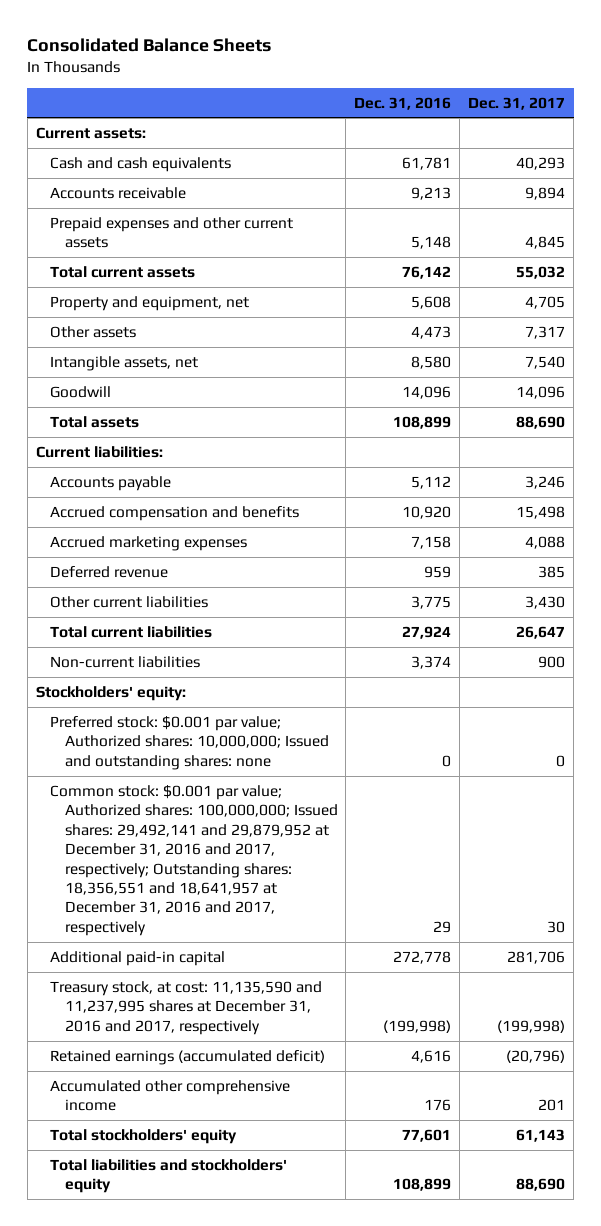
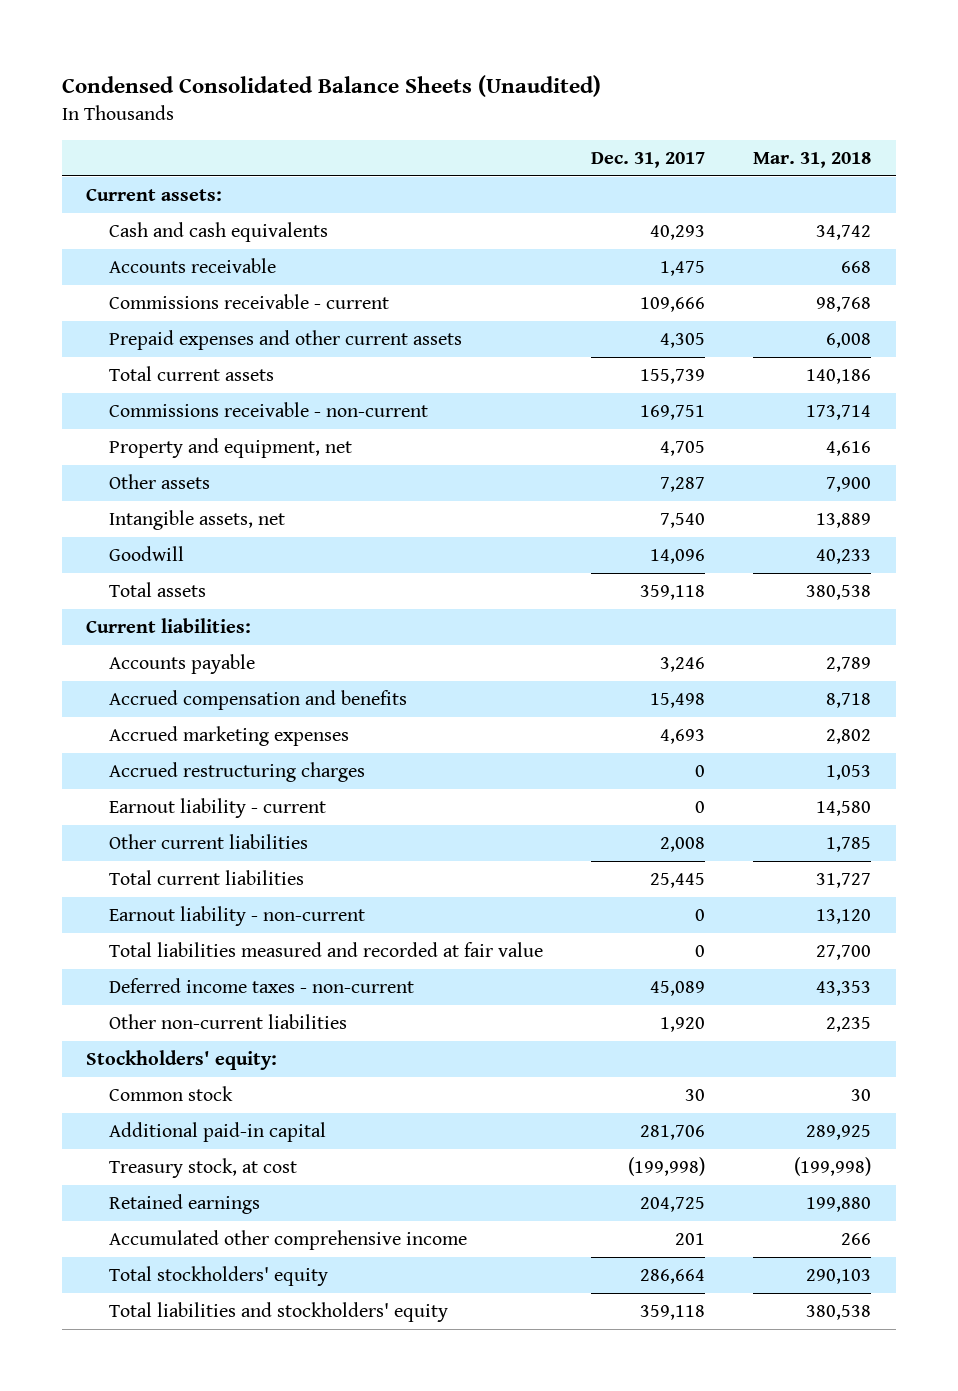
- Consolidated Balance Sheets
+ Condensed Consolidated Balance Sheets (Unaudited)
- | Dec. 31, 2016 | Dec. 31, 2017
+ | Dec. 31, 2017 | Mar. 31, 2018
- Accounts receivable | 9,213 | 9,894
- Prepaid expenses and other current assets | 5,148 | 4,845
- Total current assets | 76,142 | 55,032
+ Accounts receivable | 1,475 | 668
+ Commissions receivable - current | 109,666 | 98,768
+ Prepaid expenses and other current assets | 4,305 | 6,008
+ Total current assets | 155,739 | 140,186
+ Commissions receivable - non-current | 169,751 | 173,714
- Other assets | 4,473 | 7,317
+ Other assets | 7,287 | 7,900
- Total assets | 108,899 | 88,690
+ Total assets | 359,118 | 380,538
- Accrued marketing expenses | 7,158 | 4,088
- Deferred revenue | 959 | 385
- Other current liabilities | 3,775 | 3,430
- Total current liabilities | 27,924 | 26,647
- Non-current liabilities | 3,374 | 900
+ Accrued marketing expenses | 4,693 | 2,802
+ Accrued restructuring charges | 0 | 1,053
+ Earnout liability - current | 0 | 14,580
+ Other current liabilities | 2,008 | 1,785
+ Total current liabilities | 25,445 | 31,727
+ Earnout liability - non-current | 0 | 13,120
+ Total liabilities measured and recorded at fair value | 0 | 27,700
+ Deferred income taxes - non-current | 45,089 | 43,353
+ Other non-current liabilities | 1,920 | 2,235
- Preferred stock: $0.001 par value; Authorized shares: 10,000,000; Issued and outstanding shares: none | 0 | 0
- Common stock: $0.001 par value; Authorized shares: 100,000,000; Issued shares: 29,492,141 and 29,879,952 at December 31, 2016 and 2017, respectively; Outstanding shares: 18,356,551 and 18,641,957 at December 31, 2016 and 2017, respectively | 29 | 30
+ Common stock | 30 | 30
- Treasury stock, at cost: 11,135,590 and 11,237,995 shares at December 31, 2016 and 2017, respectively | (199,998) | (199,998)
- Retained earnings (accumulated deficit) | 4,616 | (20,796)
+ Treasury stock, at cost | (199,998) | (199,998)
+ Retained earnings | 204,725 | 199,880
- Total stockholders' equity | 77,601 | 61,143
- Total liabilities and stockholders' equity | 108,899 | 88,690
+ Total stockholders' equity | 286,664 | 290,103
+ Total liabilities and stockholders' equity | 359,118 | 380,538

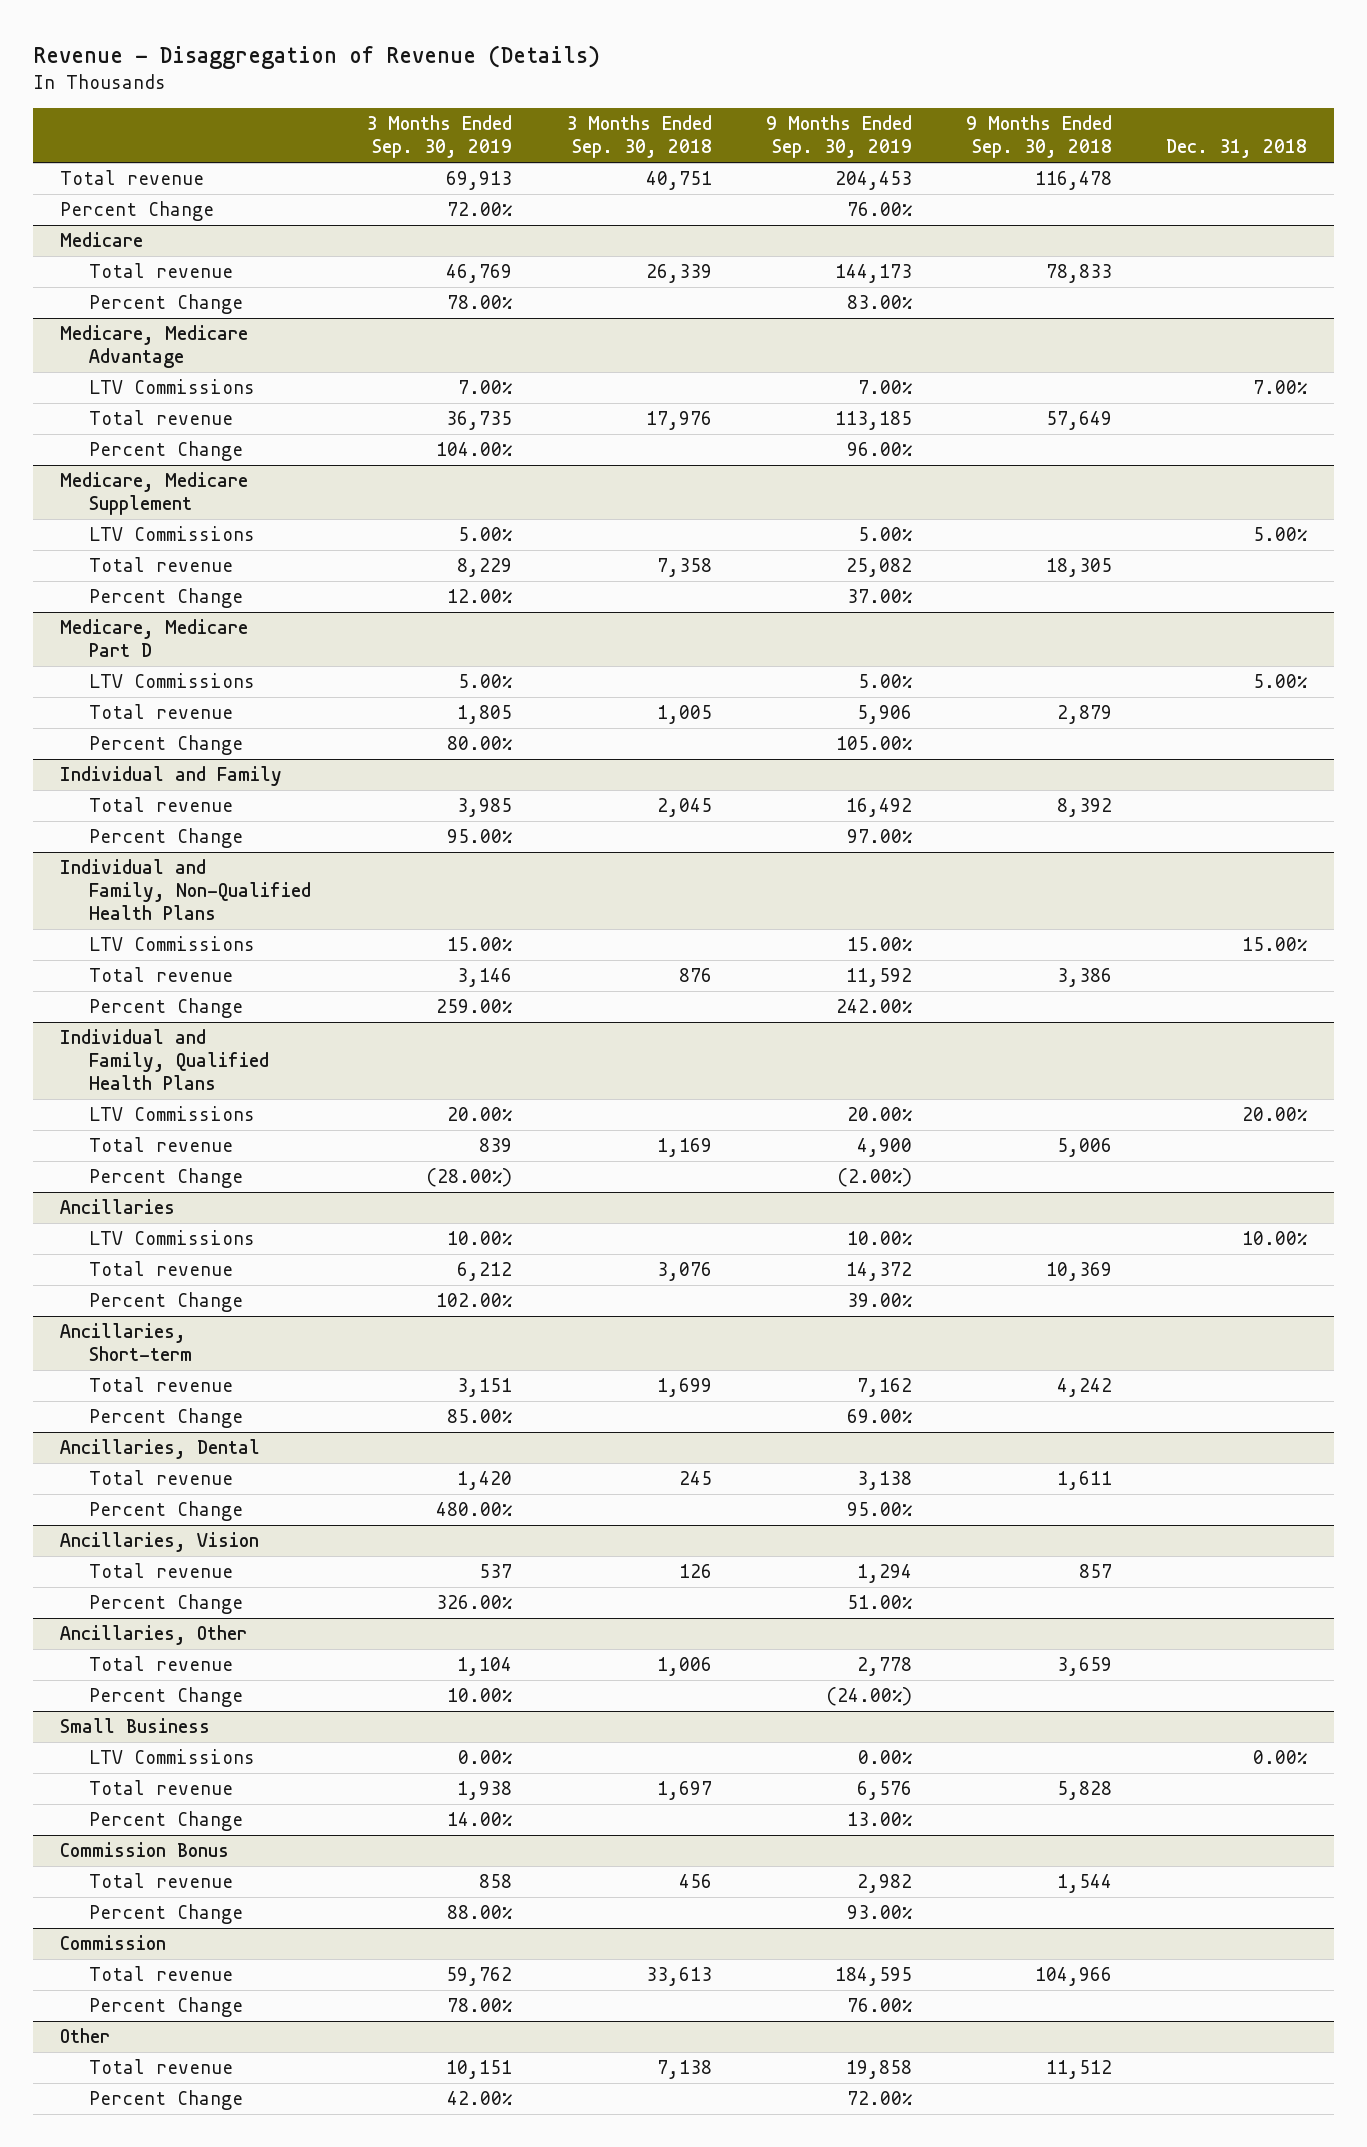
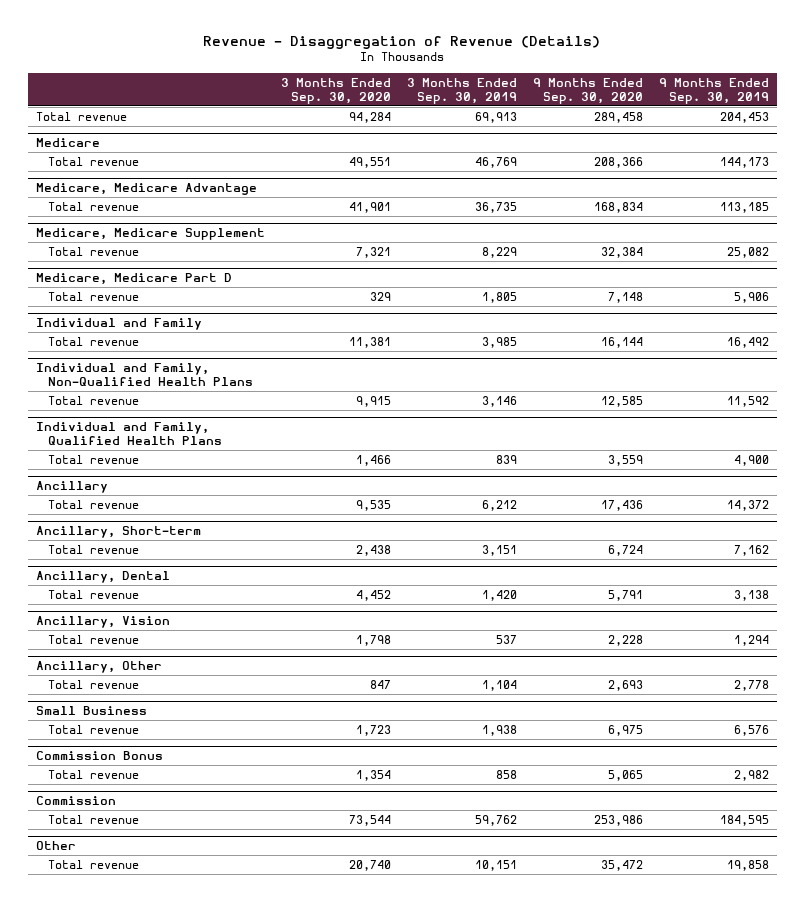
- | 3 Months Ended Sep. 30, 2019 | 3 Months Ended Sep. 30, 2018 | 9 Months Ended Sep. 30, 2019 | 9 Months Ended Sep. 30, 2018 | Dec. 31, 2018
+ | 3 Months Ended Sep. 30, 2020 | 3 Months Ended Sep. 30, 2019 | 9 Months Ended Sep. 30, 2020 | 9 Months Ended Sep. 30, 2019
- Percent Change | 72.00% | | 76.00% | |
@ Medicare
- Percent Change | 78.00% | | 83.00% | |
@ Medicare, Medicare Advantage
- LTV Commissions | 7.00% | | 7.00% | | 7.00%
- Percent Change | 104.00% | | 96.00% | |
@ Medicare, Medicare Supplement
- LTV Commissions | 5.00% | | 5.00% | | 5.00%
- Percent Change | 12.00% | | 37.00% | |
@ Medicare, Medicare Part D
- LTV Commissions | 5.00% | | 5.00% | | 5.00%
- Percent Change | 80.00% | | 105.00% | |
@ Individual and Family
- Percent Change | 95.00% | | 97.00% | |
@ Individual and Family, Non-Qualified Health Plans
- LTV Commissions | 15.00% | | 15.00% | | 15.00%
- Percent Change | 259.00% | | 242.00% | |
@ Individual and Family, Qualified Health Plans
- LTV Commissions | 20.00% | | 20.00% | | 20.00%
- Percent Change | (28.00%) | | (2.00%) | |
- Ancillaries
- LTV Commissions | 10.00% | | 10.00% | | 10.00%
+ Ancillary
- Percent Change | 102.00% | | 39.00% | |
- Ancillaries, Short-term
+ Ancillary, Short-term
- Percent Change | 85.00% | | 69.00% | |
- Ancillaries, Dental
+ Ancillary, Dental
- Percent Change | 480.00% | | 95.00% | |
- Ancillaries, Vision
+ Ancillary, Vision
- Percent Change | 326.00% | | 51.00% | |
- Ancillaries, Other
+ Ancillary, Other
- Percent Change | 10.00% | | (24.00%) | |
@ Small Business
- LTV Commissions | 0.00% | | 0.00% | | 0.00%
- Percent Change | 14.00% | | 13.00% | |
@ Commission Bonus
- Percent Change | 88.00% | | 93.00% | |
@ Commission
- Percent Change | 78.00% | | 76.00% | |
@ Other
- Percent Change | 42.00% | | 72.00% | |

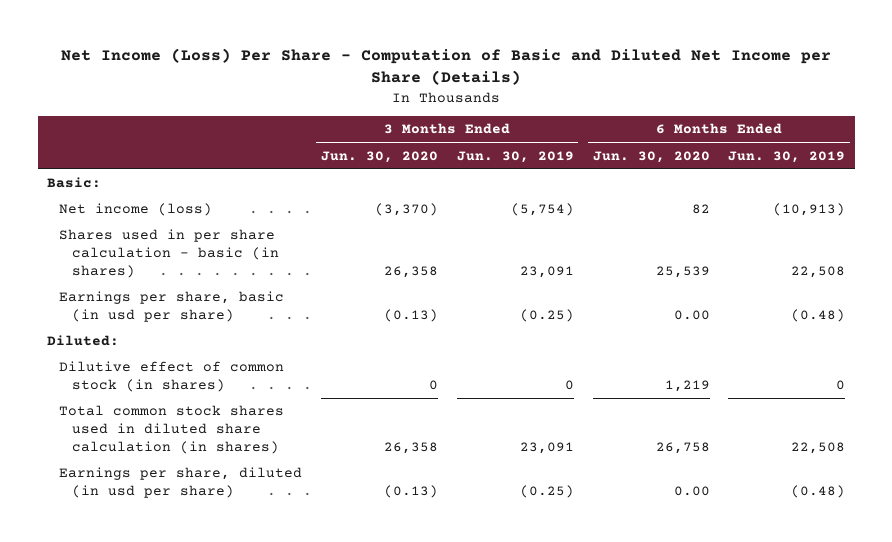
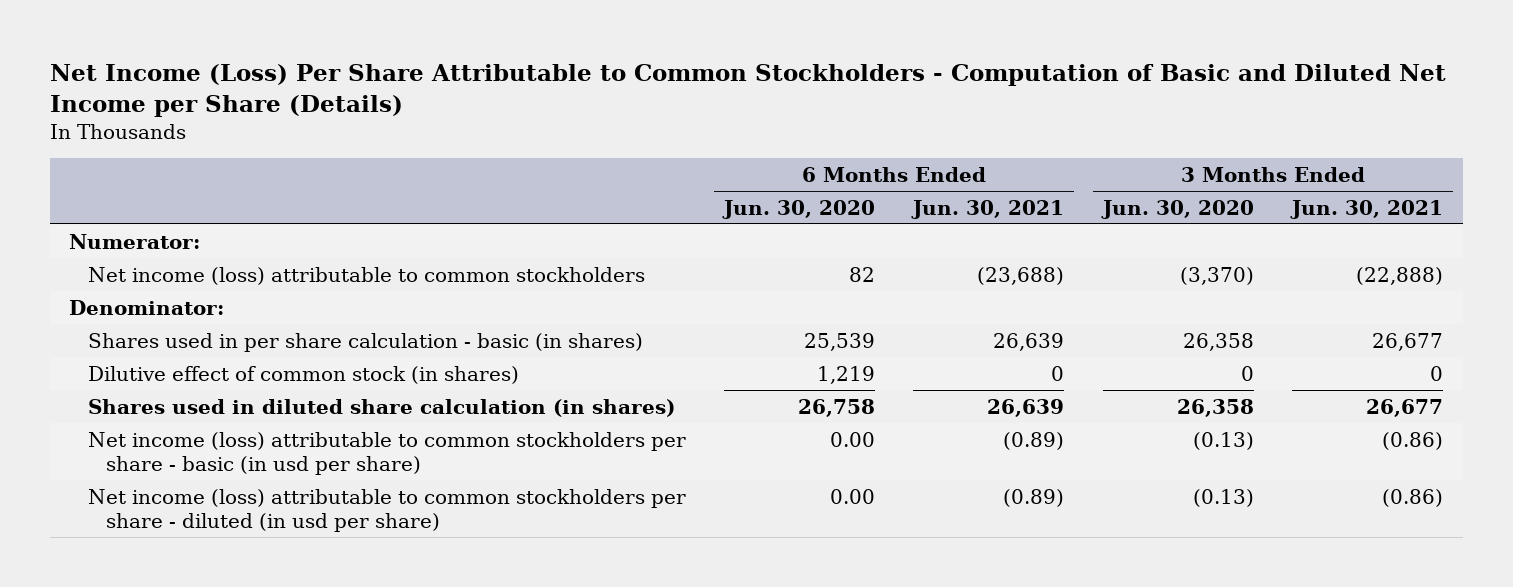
- Net Income (Loss) Per Share - Computation of Basic and Diluted Net Income per Share (Details)
+ Net Income (Loss) Per Share Attributable to Common Stockholders - Computation of Basic and Diluted Net Income per Share (Details)
- | 3 Months Ended Jun. 30, 2020 | 3 Months Ended Jun. 30, 2019 | 6 Months Ended Jun. 30, 2020 | 6 Months Ended Jun. 30, 2019
+ | 6 Months Ended Jun. 30, 2020 | 6 Months Ended Jun. 30, 2021 | 3 Months Ended Jun. 30, 2020 | 3 Months Ended Jun. 30, 2021
- Basic:
- Net income (loss) | (3,370) | (5,754) | 82 | (10,913)
+ Numerator:
+ Net income (loss) attributable to common stockholders | 82 | (23,688) | (3,370) | (22,888)
+ Denominator:
- Earnings per share, basic (in usd per share) | (0.13) | (0.25) | 0.00 | (0.48)
- Diluted:
- Total common stock shares used in diluted share calculation (in shares) | 26,358 | 23,091 | 26,758 | 22,508
- Earnings per share, diluted (in usd per share) | (0.13) | (0.25) | 0.00 | (0.48)
+ Shares used in diluted share calculation (in shares) | 26,758 | 26,639 | 26,358 | 26,677
+ Net income (loss) attributable to common stockholders per share - basic (in usd per share) | 0.00 | (0.89) | (0.13) | (0.86)
+ Net income (loss) attributable to common stockholders per share - diluted (in usd per share) | 0.00 | (0.89) | (0.13) | (0.86)

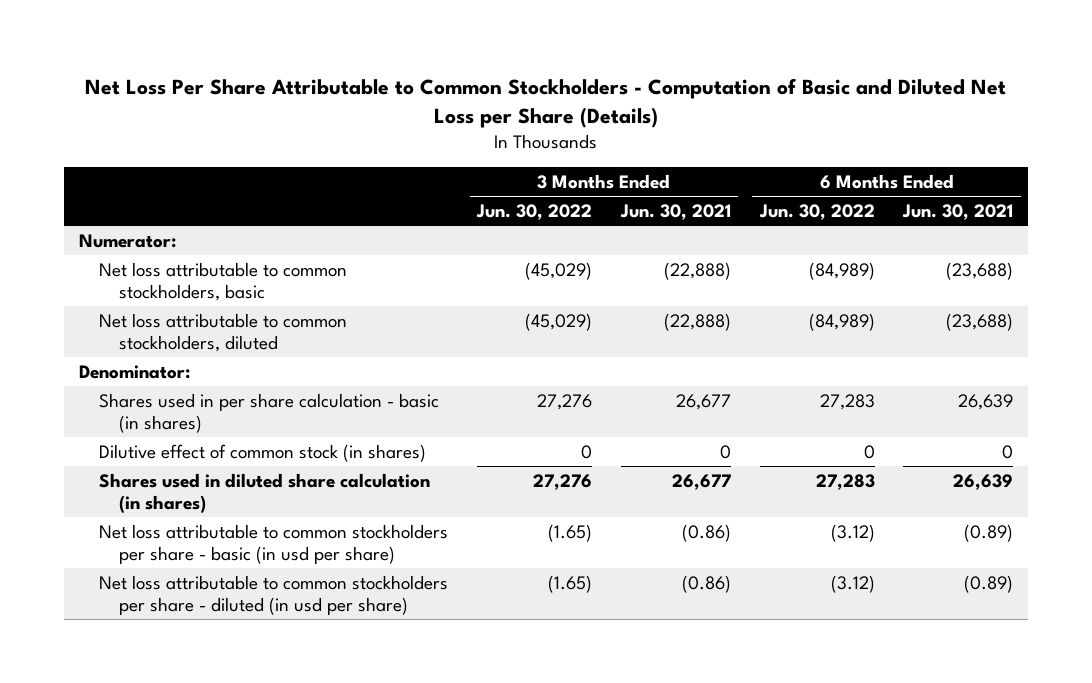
- Net Income (Loss) Per Share Attributable to Common Stockholders - Computation of Basic and Diluted Net Income per Share (Details)
+ Net Loss Per Share Attributable to Common Stockholders - Computation of Basic and Diluted Net Loss per Share (Details)
- | 6 Months Ended Jun. 30, 2020 | 6 Months Ended Jun. 30, 2021 | 3 Months Ended Jun. 30, 2020 | 3 Months Ended Jun. 30, 2021
+ | 3 Months Ended Jun. 30, 2022 | 3 Months Ended Jun. 30, 2021 | 6 Months Ended Jun. 30, 2022 | 6 Months Ended Jun. 30, 2021
- Net income (loss) attributable to common stockholders | 82 | (23,688) | (3,370) | (22,888)
+ Net loss attributable to common stockholders, basic | (45,029) | (22,888) | (84,989) | (23,688)
+ Net loss attributable to common stockholders, diluted | (45,029) | (22,888) | (84,989) | (23,688)
- Net income (loss) attributable to common stockholders per share - basic (in usd per share) | 0.00 | (0.89) | (0.13) | (0.86)
- Net income (loss) attributable to common stockholders per share - diluted (in usd per share) | 0.00 | (0.89) | (0.13) | (0.86)
+ Net loss attributable to common stockholders per share - basic (in usd per share) | (1.65) | (0.86) | (3.12) | (0.89)
+ Net loss attributable to common stockholders per share - diluted (in usd per share) | (1.65) | (0.86) | (3.12) | (0.89)

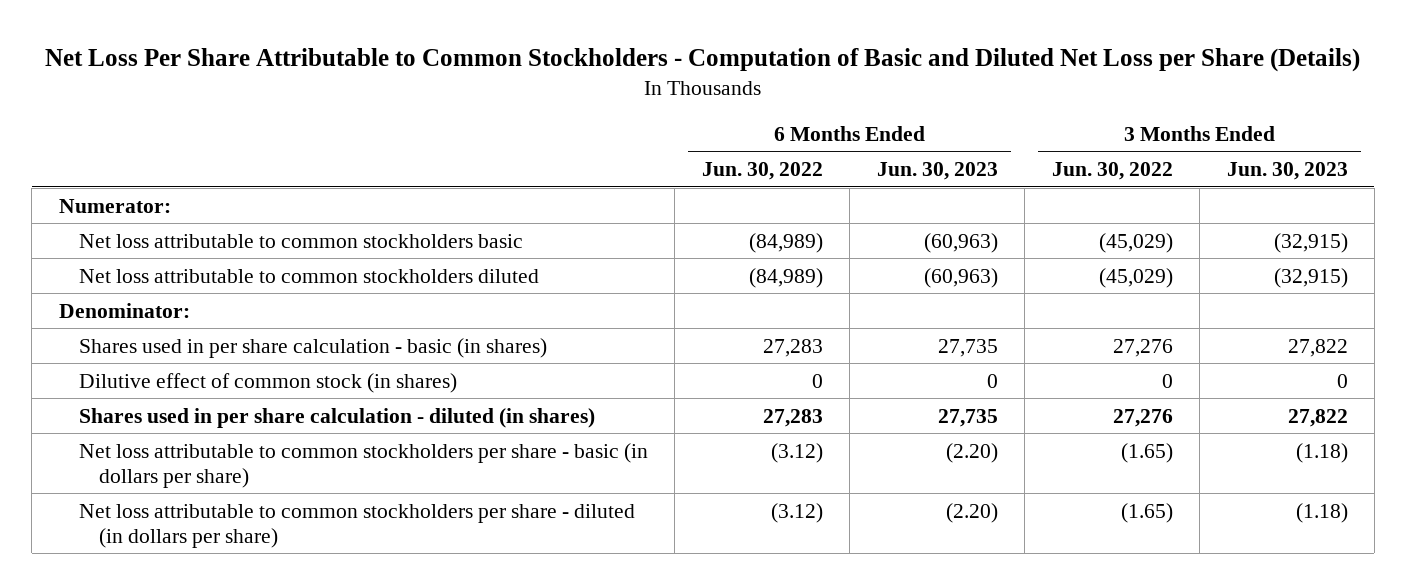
- | 3 Months Ended Jun. 30, 2022 | 3 Months Ended Jun. 30, 2021 | 6 Months Ended Jun. 30, 2022 | 6 Months Ended Jun. 30, 2021
+ | 6 Months Ended Jun. 30, 2022 | 6 Months Ended Jun. 30, 2023 | 3 Months Ended Jun. 30, 2022 | 3 Months Ended Jun. 30, 2023
- Net loss attributable to common stockholders, basic | (45,029) | (22,888) | (84,989) | (23,688)
- Net loss attributable to common stockholders, diluted | (45,029) | (22,888) | (84,989) | (23,688)
+ Net loss attributable to common stockholders basic | (84,989) | (60,963) | (45,029) | (32,915)
+ Net loss attributable to common stockholders diluted | (84,989) | (60,963) | (45,029) | (32,915)
- Shares used in diluted share calculation (in shares) | 27,276 | 26,677 | 27,283 | 26,639
- Net loss attributable to common stockholders per share - basic (in usd per share) | (1.65) | (0.86) | (3.12) | (0.89)
- Net loss attributable to common stockholders per share - diluted (in usd per share) | (1.65) | (0.86) | (3.12) | (0.89)
+ Shares used in per share calculation - diluted (in shares) | 27,283 | 27,735 | 27,276 | 27,822
+ Net loss attributable to common stockholders per share - basic (in dollars per share) | (3.12) | (2.20) | (1.65) | (1.18)
+ Net loss attributable to common stockholders per share - diluted (in dollars per share) | (3.12) | (2.20) | (1.65) | (1.18)

